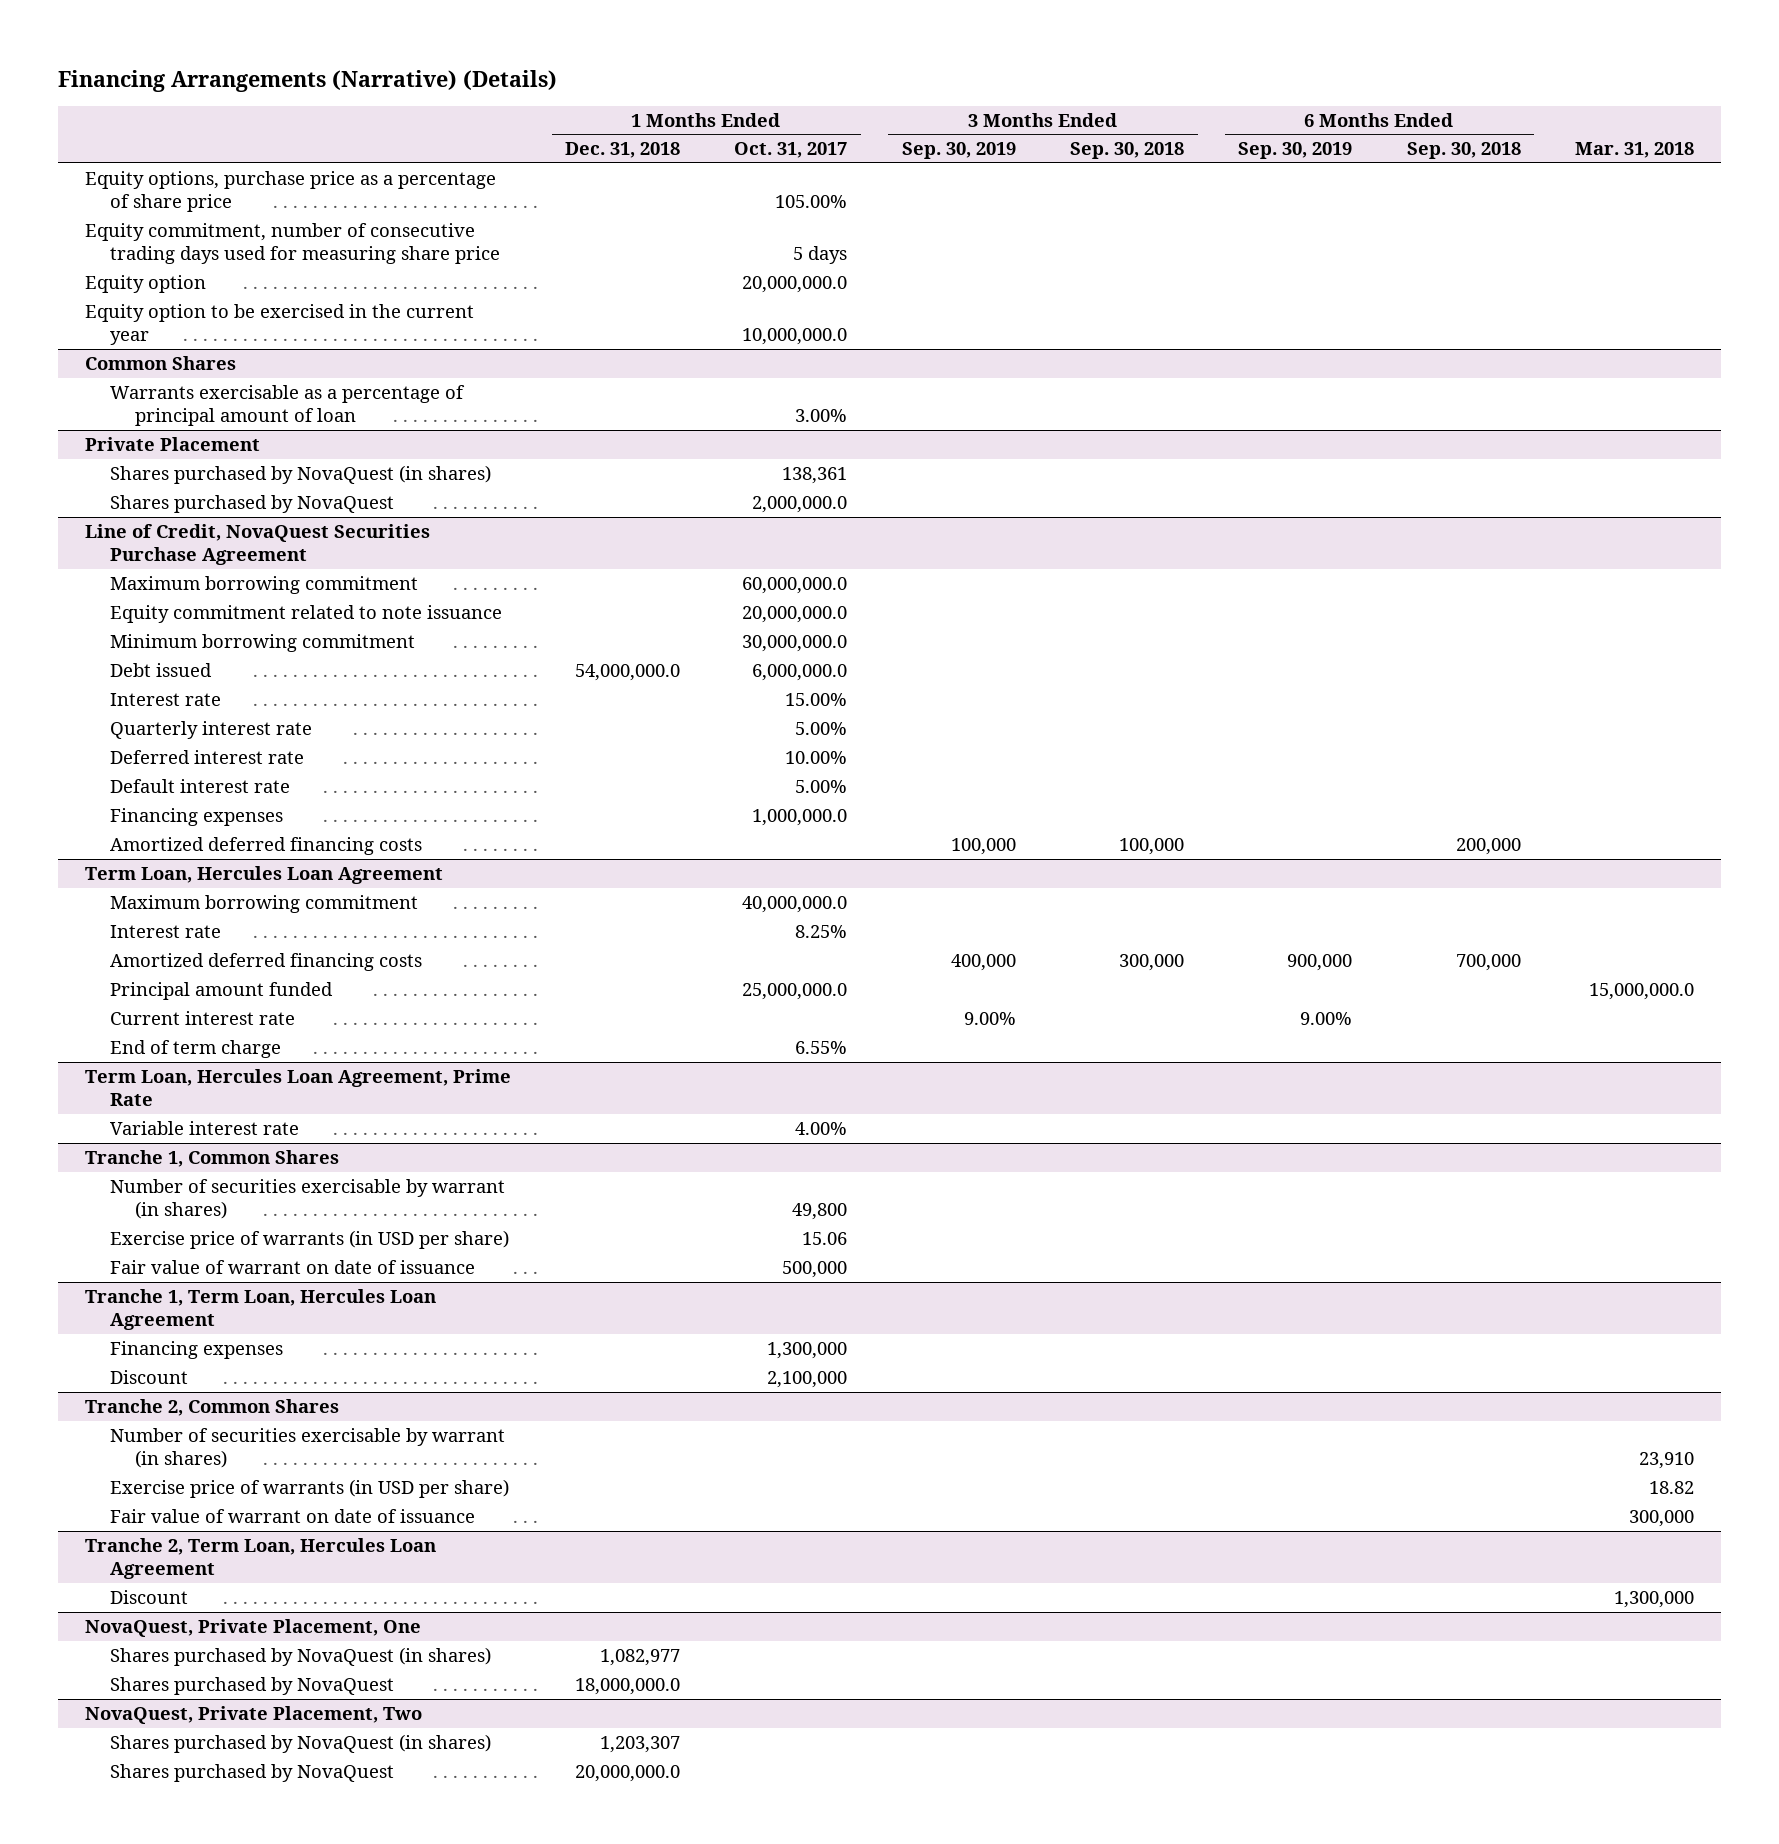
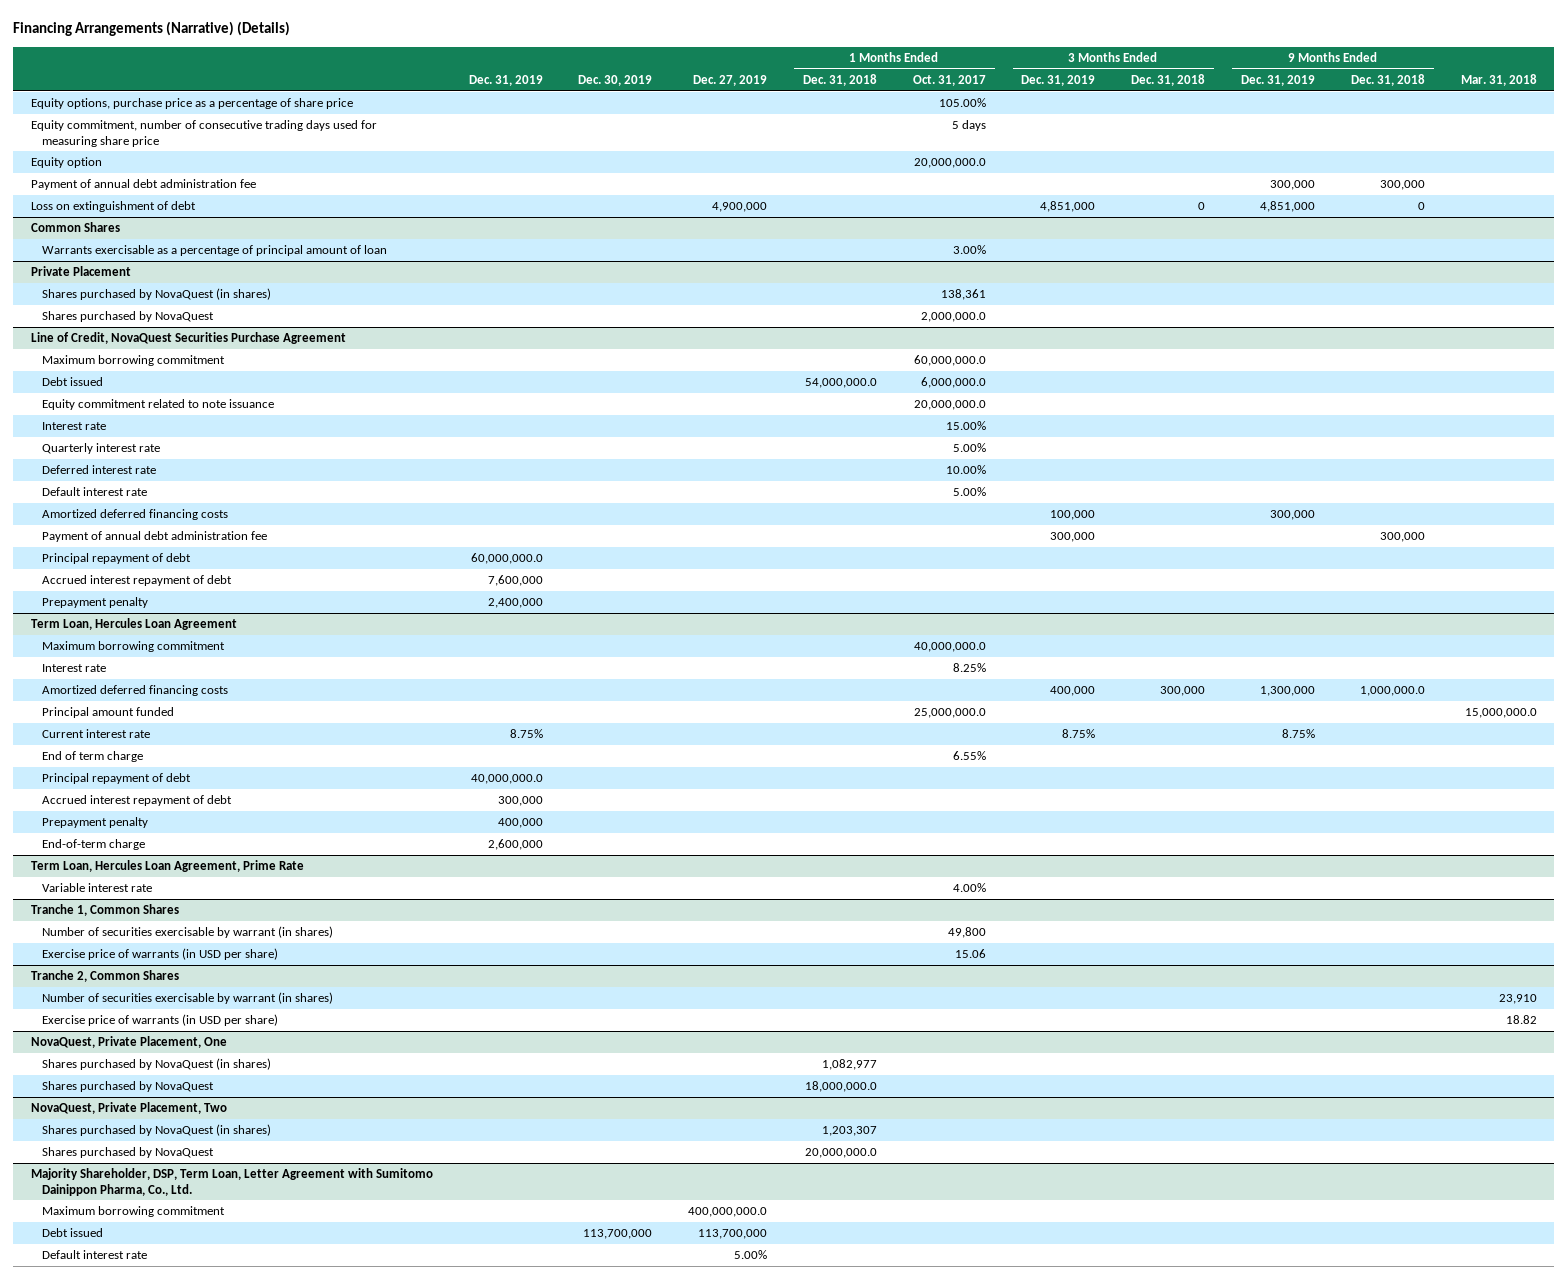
- | 1 Months Ended Dec. 31, 2018 | 1 Months Ended Oct. 31, 2017 | 3 Months Ended Sep. 30, 2019 | 3 Months Ended Sep. 30, 2018 | 6 Months Ended Sep. 30, 2019 | 6 Months Ended Sep. 30, 2018 | Mar. 31, 2018
+ | Dec. 31, 2019 | Dec. 30, 2019 | Dec. 27, 2019 | 1 Months Ended Dec. 31, 2018 | 1 Months Ended Oct. 31, 2017 | 3 Months Ended Dec. 31, 2019 | 3 Months Ended Dec. 31, 2018 | 9 Months Ended Dec. 31, 2019 | 9 Months Ended Dec. 31, 2018 | Mar. 31, 2018
- Equity option to be exercised in the current year | | 10,000,000.0 | | | | |
+ Payment of annual debt administration fee | | | | | | | | 300,000 | 300,000 |
+ Loss on extinguishment of debt | | | 4,900,000 | | | 4,851,000 | 0 | 4,851,000 | 0 |
@ Line of Credit, NovaQuest Securities Purchase Agreement
- Minimum borrowing commitment | | 30,000,000.0 | | | | |
moved down: Equity commitment related to note issuance | | | | | 20,000,000.0 | | | | |
- Financing expenses | | 1,000,000.0 | | | | |
+ Payment of annual debt administration fee | | | | | | 300,000 | | | 300,000 |
+ Principal repayment of debt | 60,000,000.0 | | | | | | | | |
+ Accrued interest repayment of debt | 7,600,000 | | | | | | | | |
+ Prepayment penalty | 2,400,000 | | | | | | | | |
@ Term Loan, Hercules Loan Agreement
+ Principal repayment of debt | 40,000,000.0 | | | | | | | | |
+ Accrued interest repayment of debt | 300,000 | | | | | | | | |
+ Prepayment penalty | 400,000 | | | | | | | | |
+ End-of-term charge | 2,600,000 | | | | | | | | |
@ Tranche 1, Common Shares
- Fair value of warrant on date of issuance | | 500,000 | | | | |
- Tranche 1, Term Loan, Hercules Loan Agreement
- Financing expenses | | 1,300,000 | | | | |
- Discount | | 2,100,000 | | | | |
@ Tranche 2, Common Shares
- Fair value of warrant on date of issuance | | | | | | | 300,000
- Tranche 2, Term Loan, Hercules Loan Agreement
- Discount | | | | | | | 1,300,000
+ Majority Shareholder, DSP, Term Loan, Letter Agreement with Sumitomo Dainippon Pharma, Co., Ltd.
+ Maximum borrowing commitment | | | 400,000,000.0 | | | | | | |
+ Debt issued | | 113,700,000 | 113,700,000 | | | | | | |
+ Default interest rate | | | 5.00% | | | | | | |

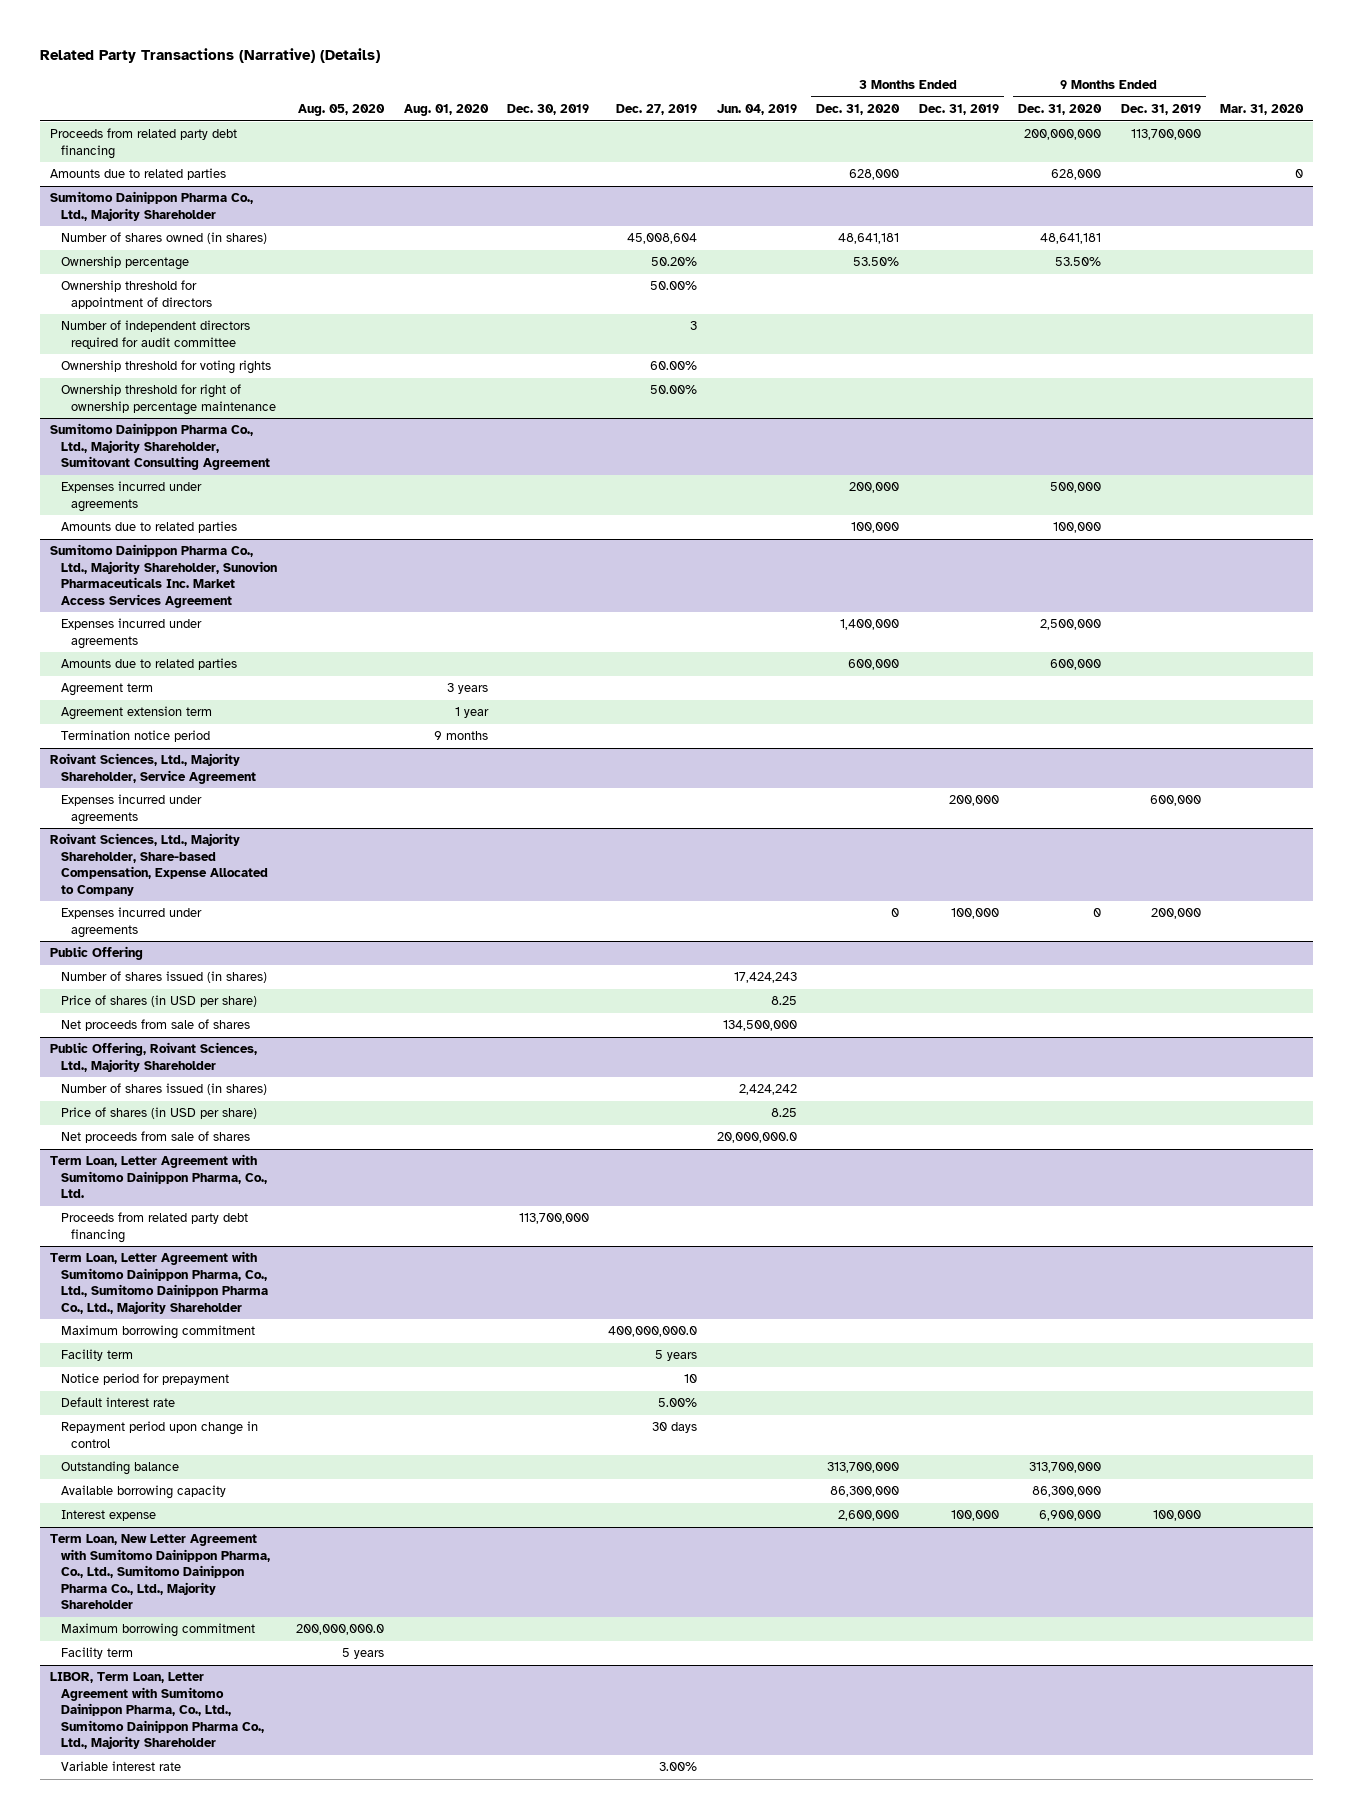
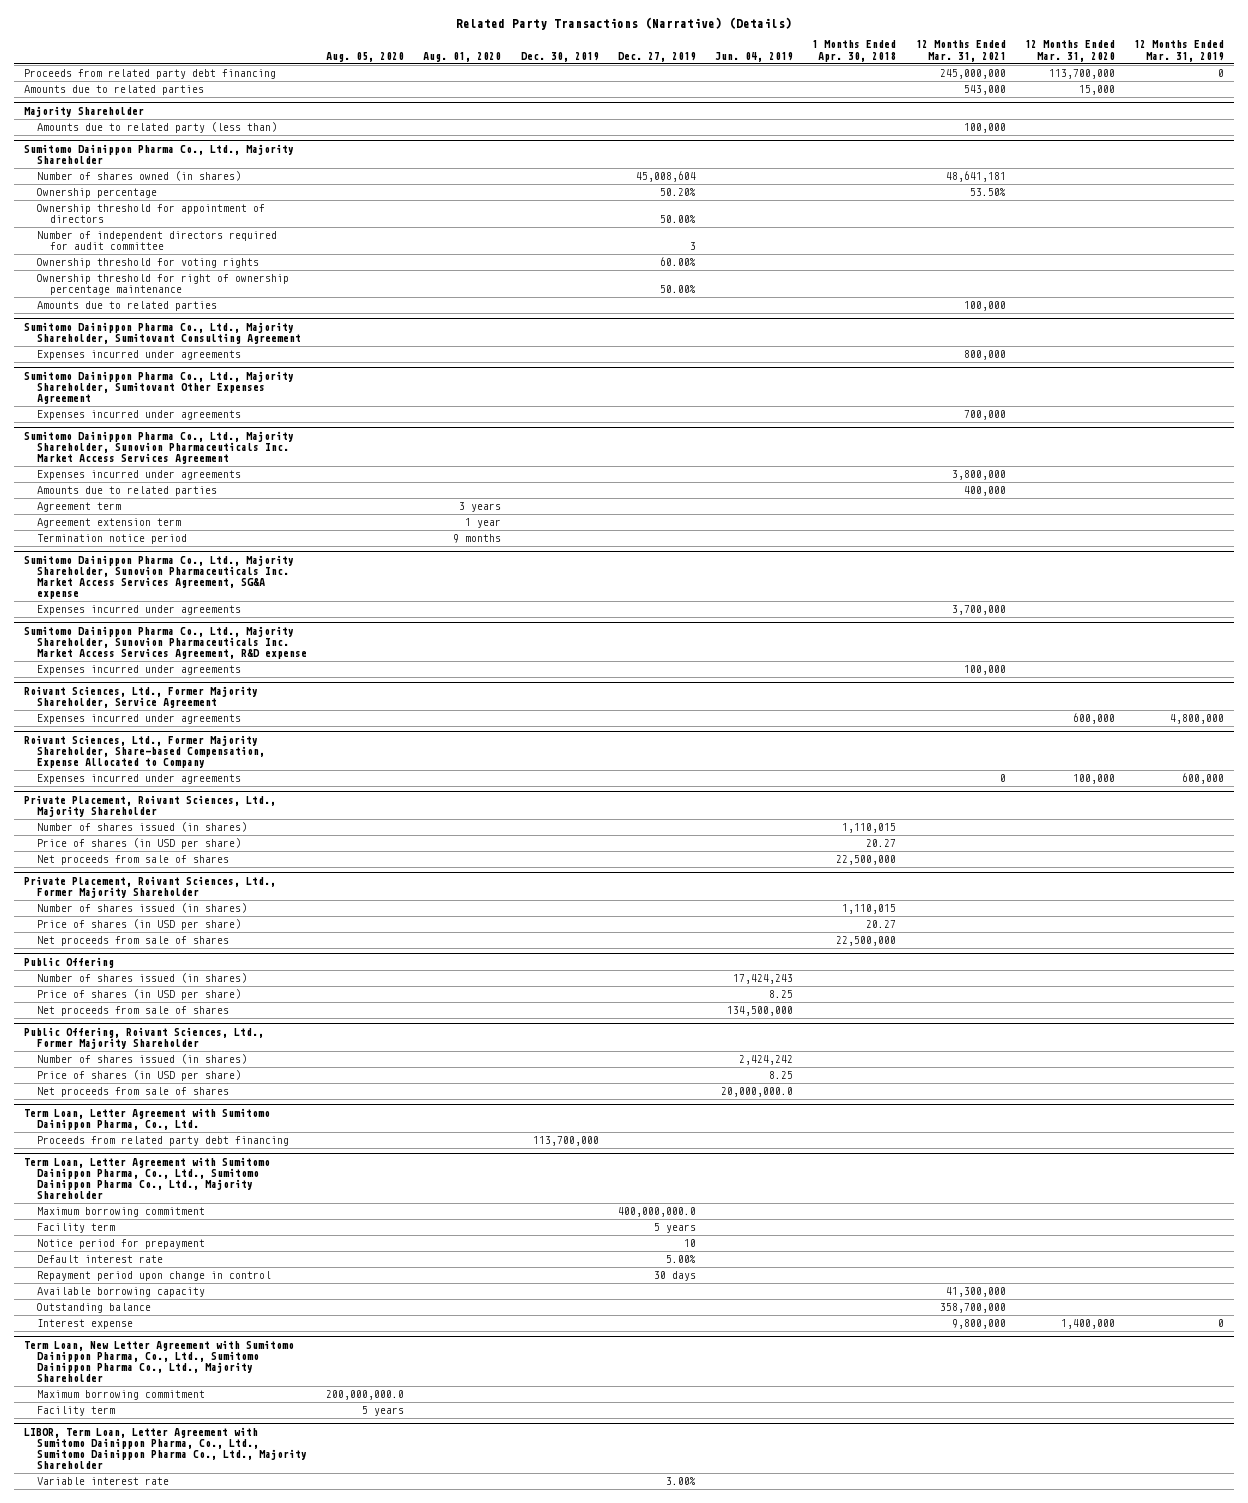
- | Aug. 05, 2020 | Aug. 01, 2020 | Dec. 30, 2019 | Dec. 27, 2019 | Jun. 04, 2019 | 3 Months Ended Dec. 31, 2020 | 3 Months Ended Dec. 31, 2019 | 9 Months Ended Dec. 31, 2020 | 9 Months Ended Dec. 31, 2019 | Mar. 31, 2020
+ | Aug. 05, 2020 | Aug. 01, 2020 | Dec. 30, 2019 | Dec. 27, 2019 | Jun. 04, 2019 | 1 Months Ended Apr. 30, 2018 | 12 Months Ended Mar. 31, 2021 | 12 Months Ended Mar. 31, 2020 | 12 Months Ended Mar. 31, 2019
+ Majority Shareholder
+ Amounts due to related party (less than) | | | | | | | 100,000 | |
@ Sumitomo Dainippon Pharma Co., Ltd., Majority Shareholder
+ Amounts due to related parties | | | | | | | 100,000 | |
@ Sumitomo Dainippon Pharma Co., Ltd., Majority Shareholder, Sumitovant Consulting Agreement
- Amounts due to related parties | | | | | | 100,000 | | 100,000 | |
+ Sumitomo Dainippon Pharma Co., Ltd., Majority Shareholder, Sumitovant Other Expenses Agreement
+ Expenses incurred under agreements | | | | | | | 700,000 | |
- Roivant Sciences, Ltd., Majority Shareholder, Service Agreement
+ Sumitomo Dainippon Pharma Co., Ltd., Majority Shareholder, Sunovion Pharmaceuticals Inc. Market Access Services Agreement, SG&A expense
+ Expenses incurred under agreements | | | | | | | 3,700,000 | |
+ Sumitomo Dainippon Pharma Co., Ltd., Majority Shareholder, Sunovion Pharmaceuticals Inc. Market Access Services Agreement, R&D expense
+ Expenses incurred under agreements | | | | | | | 100,000 | |
+ Roivant Sciences, Ltd., Former Majority Shareholder, Service Agreement
- Roivant Sciences, Ltd., Majority Shareholder, Share-based Compensation, Expense Allocated to Company
+ Roivant Sciences, Ltd., Former Majority Shareholder, Share-based Compensation, Expense Allocated to Company
+ Private Placement, Roivant Sciences, Ltd., Majority Shareholder
+ Number of shares issued (in shares) | | | | | | 1,110,015 | | |
+ Price of shares (in USD per share) | | | | | | 20.27 | | |
+ Net proceeds from sale of shares | | | | | | 22,500,000 | | |
+ Private Placement, Roivant Sciences, Ltd., Former Majority Shareholder
+ Number of shares issued (in shares) | | | | | | 1,110,015 | | |
+ Price of shares (in USD per share) | | | | | | 20.27 | | |
+ Net proceeds from sale of shares | | | | | | 22,500,000 | | |
- Public Offering, Roivant Sciences, Ltd., Majority Shareholder
+ Public Offering, Roivant Sciences, Ltd., Former Majority Shareholder
@ Term Loan, Letter Agreement with Sumitomo Dainippon Pharma, Co., Ltd., Sumitomo Dainippon Pharma Co., Ltd., Majority Shareholder
moved down: Outstanding balance | | | | | | | 358,700,000 | |

